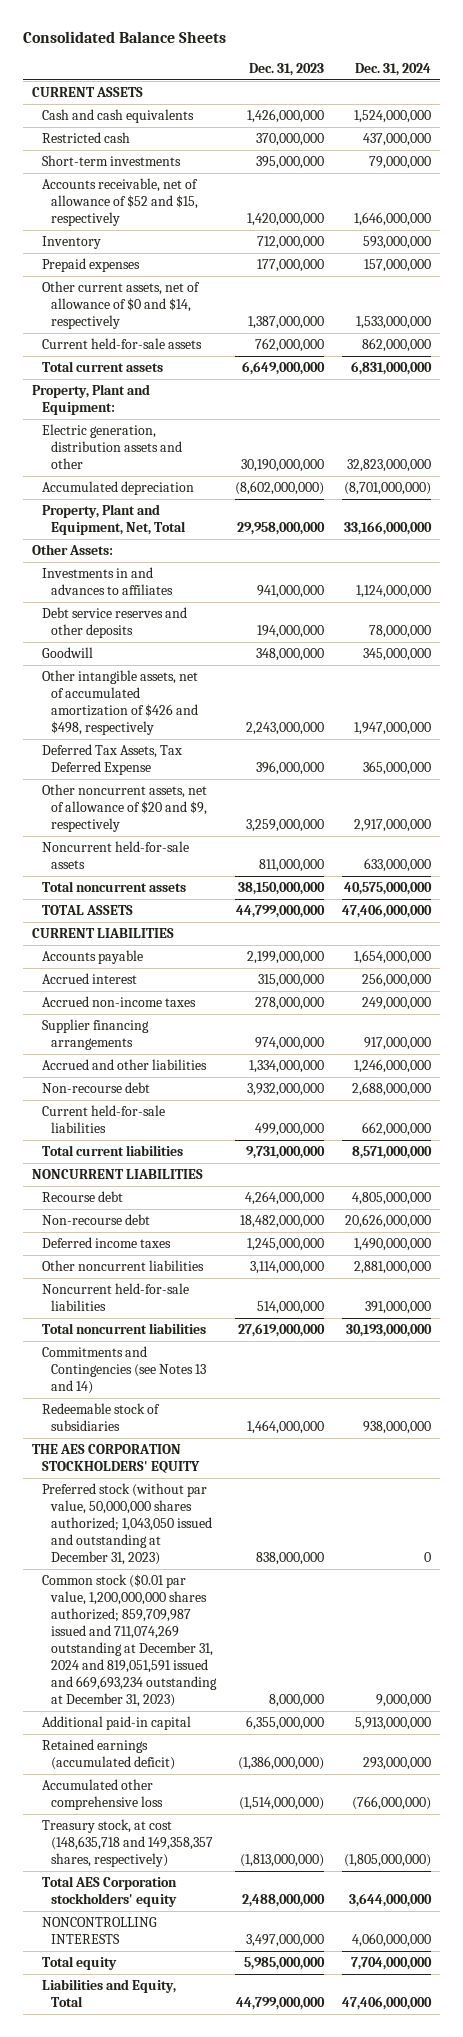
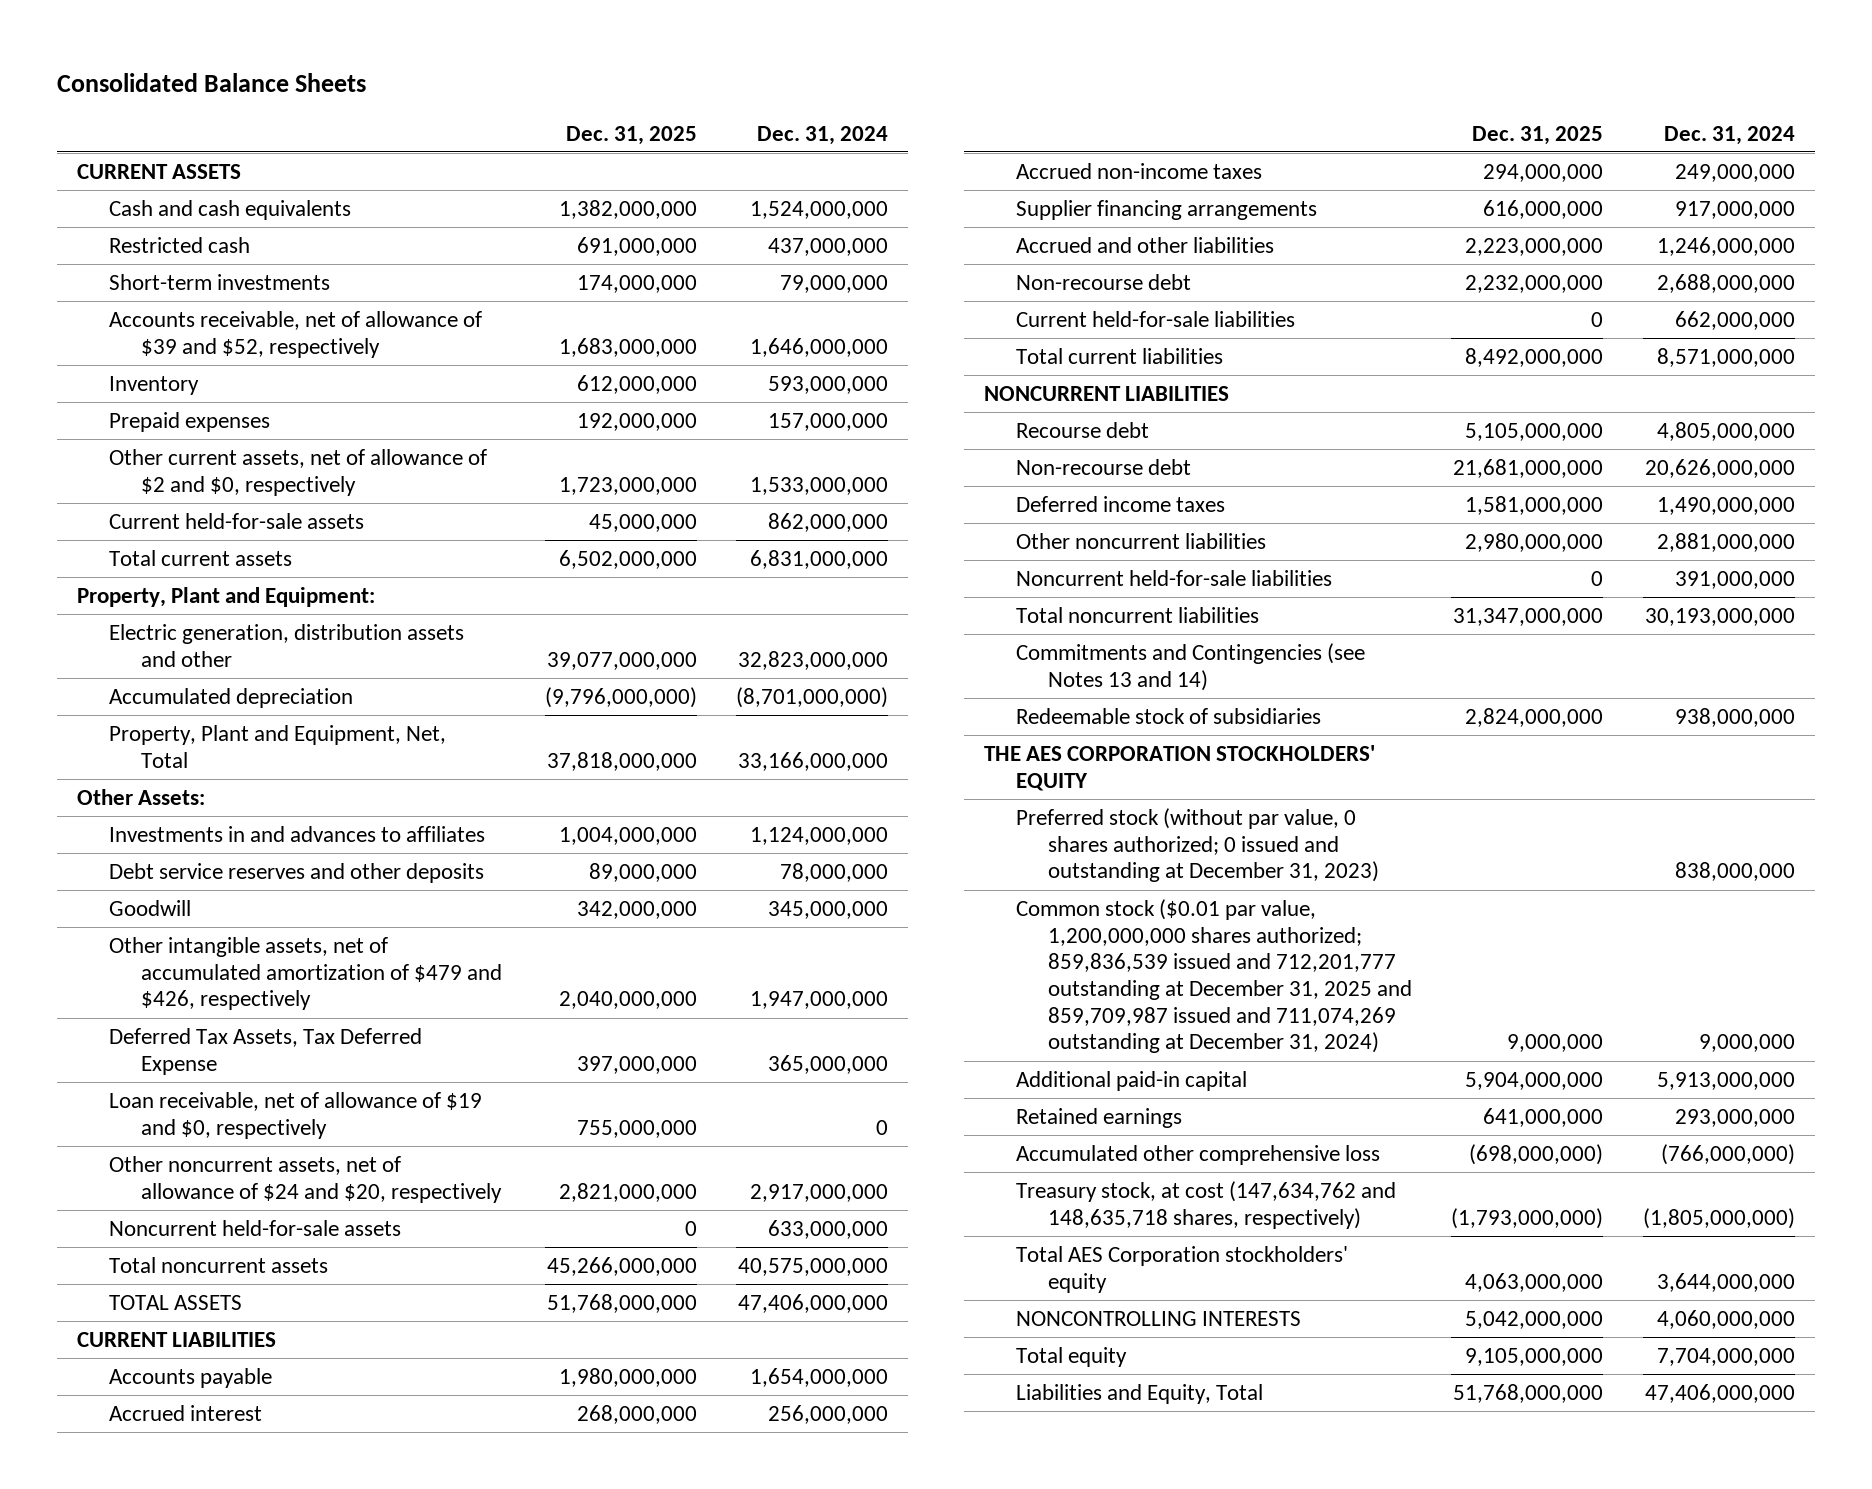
- | Dec. 31, 2023 | Dec. 31, 2024
+ | Dec. 31, 2025 | Dec. 31, 2024
- Accounts receivable, net of allowance of $52 and $15, respectively | 1,420,000,000 | 1,646,000,000
+ Accounts receivable, net of allowance of $39 and $52, respectively | 1,683,000,000 | 1,646,000,000
- Other current assets, net of allowance of $0 and $14, respectively | 1,387,000,000 | 1,533,000,000
+ Other current assets, net of allowance of $2 and $0, respectively | 1,723,000,000 | 1,533,000,000
- Other intangible assets, net of accumulated amortization of $426 and $498, respectively | 2,243,000,000 | 1,947,000,000
+ Other intangible assets, net of accumulated amortization of $479 and $426, respectively | 2,040,000,000 | 1,947,000,000
- Other noncurrent assets, net of allowance of $20 and $9, respectively | 3,259,000,000 | 2,917,000,000
+ Loan receivable, net of allowance of $19 and $0, respectively | 755,000,000 | 0
+ Other noncurrent assets, net of allowance of $24 and $20, respectively | 2,821,000,000 | 2,917,000,000
- Preferred stock (without par value, 50,000,000 shares authorized; 1,043,050 issued and outstanding at December 31, 2023) | 838,000,000 | 0
- Common stock ($0.01 par value, 1,200,000,000 shares authorized; 859,709,987 issued and 711,074,269 outstanding at December 31, 2024 and 819,051,591 issued and 669,693,234 outstanding at December 31, 2023) | 8,000,000 | 9,000,000
+ Preferred stock (without par value, 0 shares authorized; 0 issued and outstanding at December 31, 2023) | | 838,000,000
+ Common stock ($0.01 par value, 1,200,000,000 shares authorized; 859,836,539 issued and 712,201,777 outstanding at December 31, 2025 and 859,709,987 issued and 711,074,269 outstanding at December 31, 2024) | 9,000,000 | 9,000,000
- Retained earnings (accumulated deficit) | (1,386,000,000) | 293,000,000
+ Retained earnings | 641,000,000 | 293,000,000
- Treasury stock, at cost (148,635,718 and 149,358,357 shares, respectively) | (1,813,000,000) | (1,805,000,000)
+ Treasury stock, at cost (147,634,762 and 148,635,718 shares, respectively) | (1,793,000,000) | (1,805,000,000)

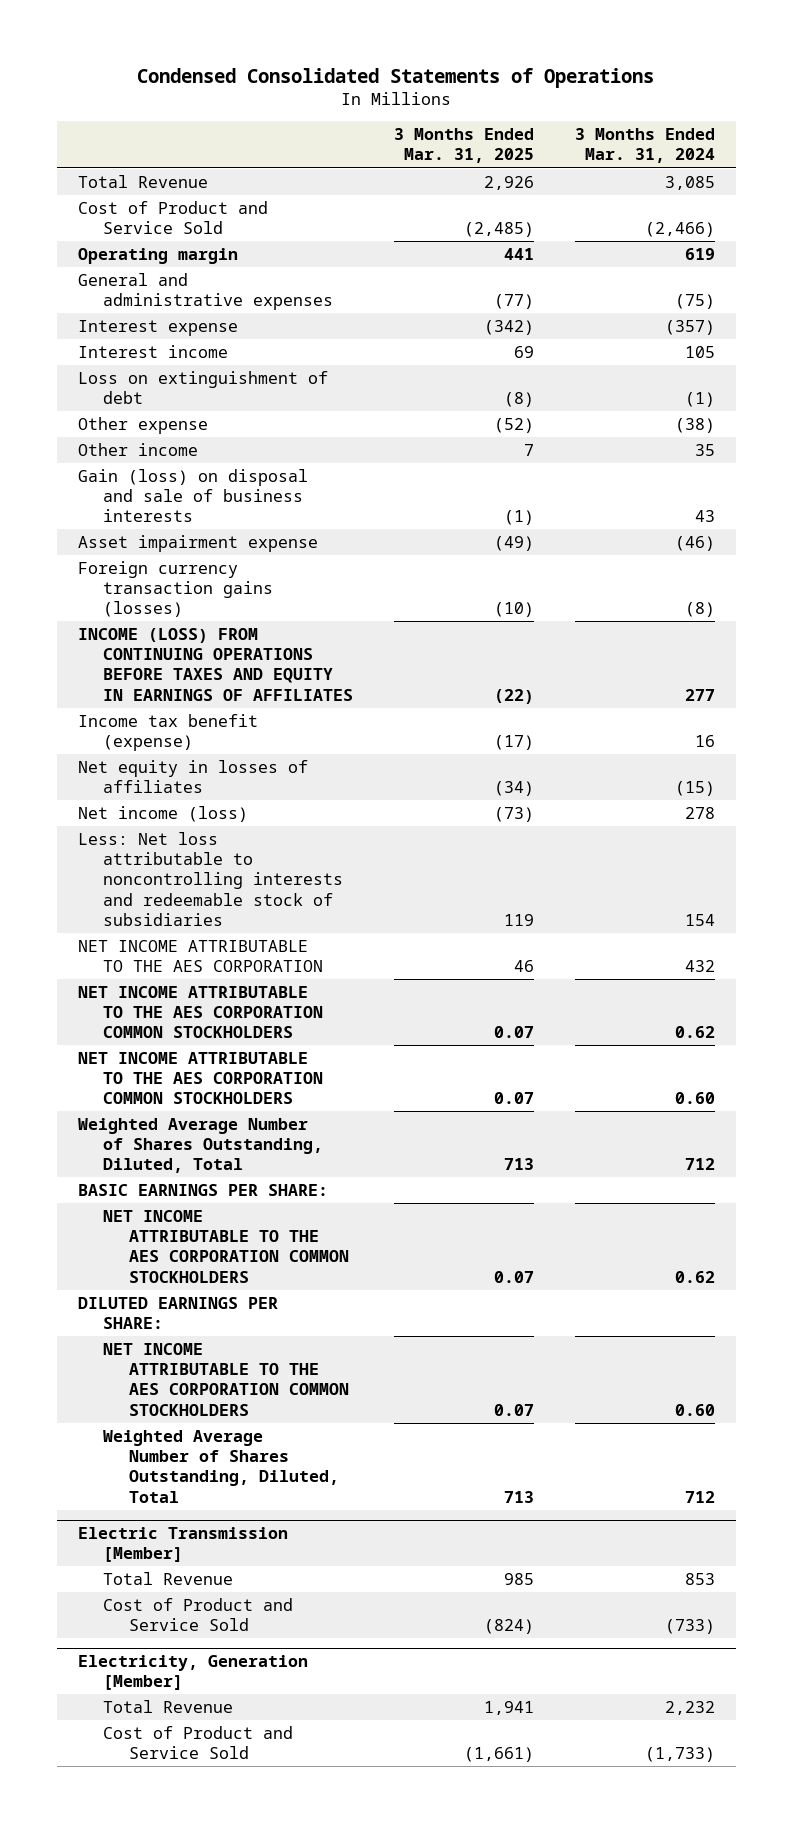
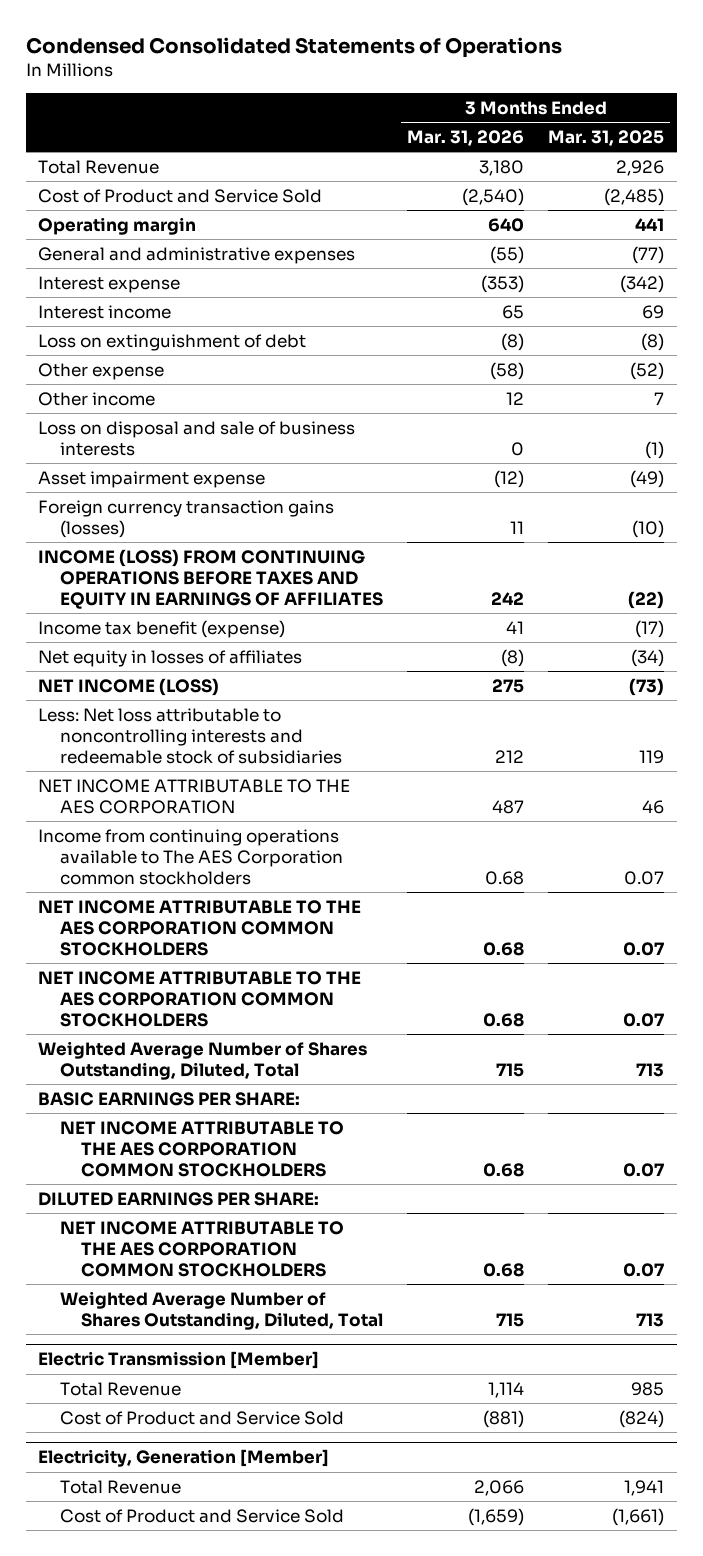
- | 3 Months Ended Mar. 31, 2025 | 3 Months Ended Mar. 31, 2024
+ | 3 Months Ended Mar. 31, 2026 | 3 Months Ended Mar. 31, 2025
- Gain (loss) on disposal and sale of business interests | (1) | 43
+ Loss on disposal and sale of business interests | 0 | (1)
- Net income (loss) | (73) | 278
+ NET INCOME (LOSS) | 275 | (73)
+ Income from continuing operations available to The AES Corporation common stockholders | 0.68 | 0.07

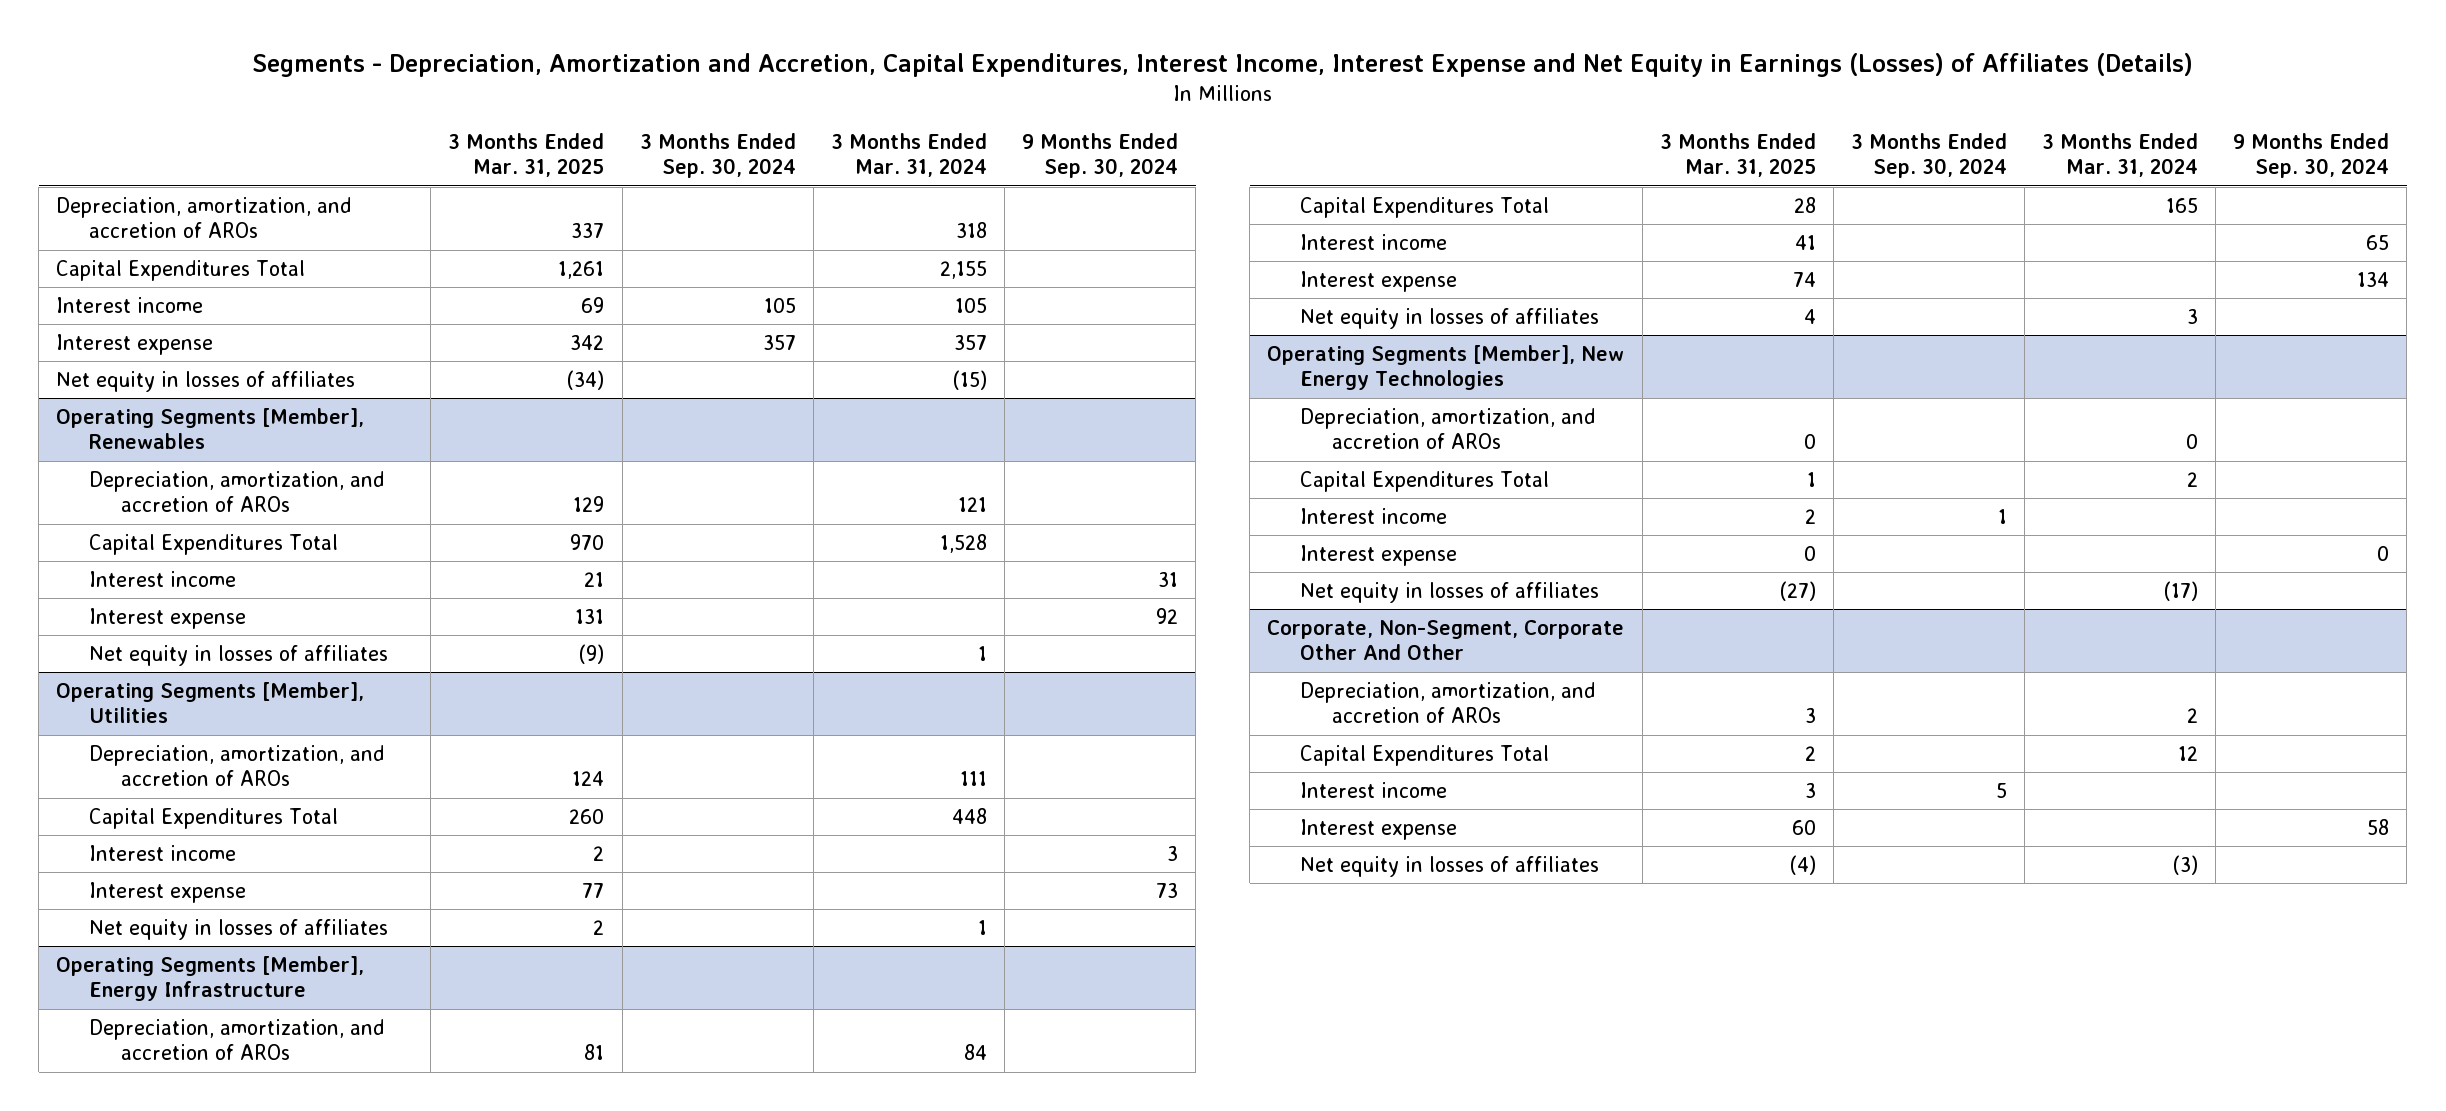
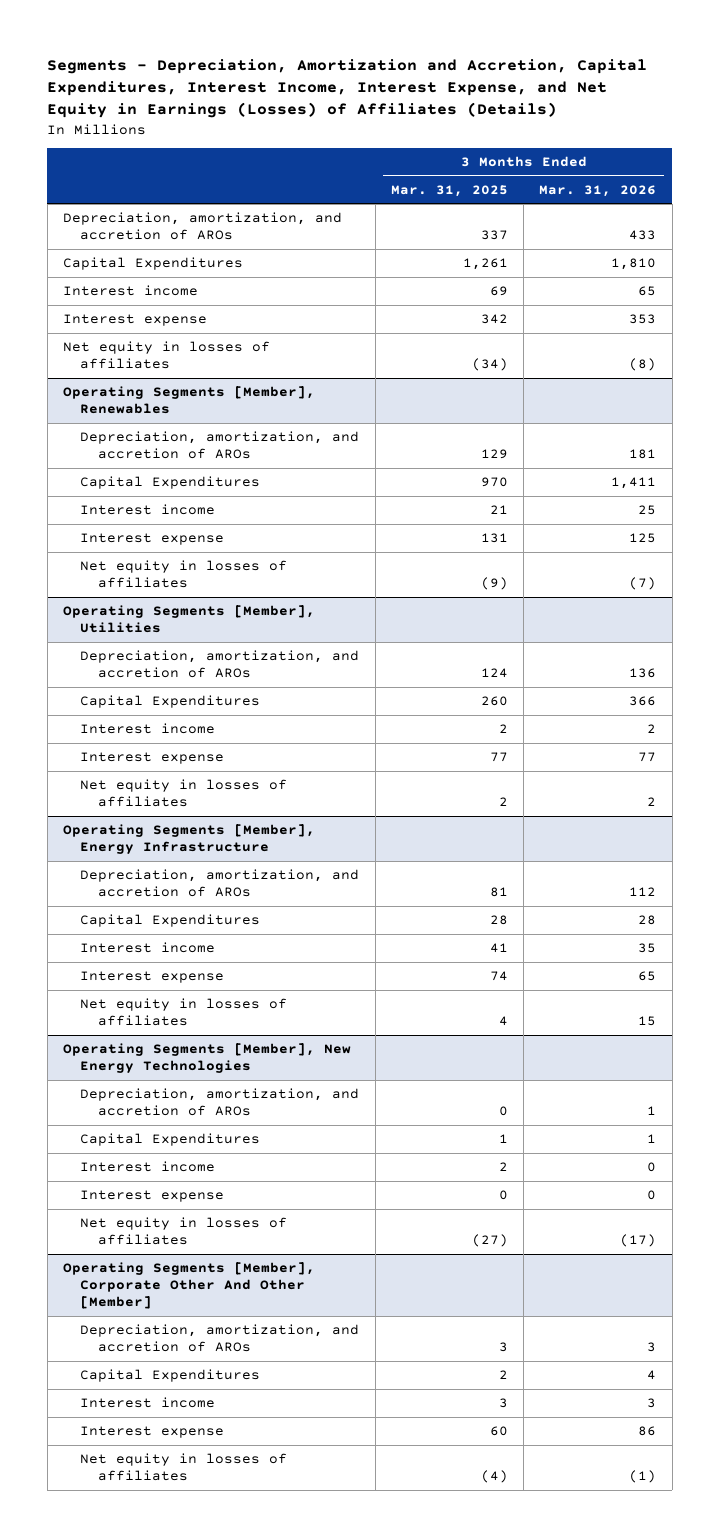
- Segments - Depreciation, Amortization and Accretion, Capital Expenditures, Interest Income, Interest Expense and Net Equity in Earnings (Losses) of Affiliates (Details)
+ Segments - Depreciation, Amortization and Accretion, Capital Expenditures, Interest Income, Interest Expense, and Net Equity in Earnings (Losses) of Affiliates (Details)
- | 3 Months Ended Mar. 31, 2025 | 3 Months Ended Sep. 30, 2024 | 3 Months Ended Mar. 31, 2024 | 9 Months Ended Sep. 30, 2024
+ | 3 Months Ended Mar. 31, 2025 | 3 Months Ended Mar. 31, 2026
- Capital Expenditures Total | 1,261 | | 2,155 |
+ Capital Expenditures | 1,261 | 1,810
@ Operating Segments [Member], Renewables
- Capital Expenditures Total | 970 | | 1,528 |
+ Capital Expenditures | 970 | 1,411
@ Operating Segments [Member], Utilities
- Capital Expenditures Total | 260 | | 448 |
+ Capital Expenditures | 260 | 366
@ Operating Segments [Member], Energy Infrastructure
- Capital Expenditures Total | 28 | | 165 |
+ Capital Expenditures | 28 | 28
@ Operating Segments [Member], New Energy Technologies
- Capital Expenditures Total | 1 | | 2 |
+ Capital Expenditures | 1 | 1
- Corporate, Non-Segment, Corporate Other And Other
+ Operating Segments [Member], Corporate Other And Other [Member]
- Capital Expenditures Total | 2 | | 12 |
+ Capital Expenditures | 2 | 4

